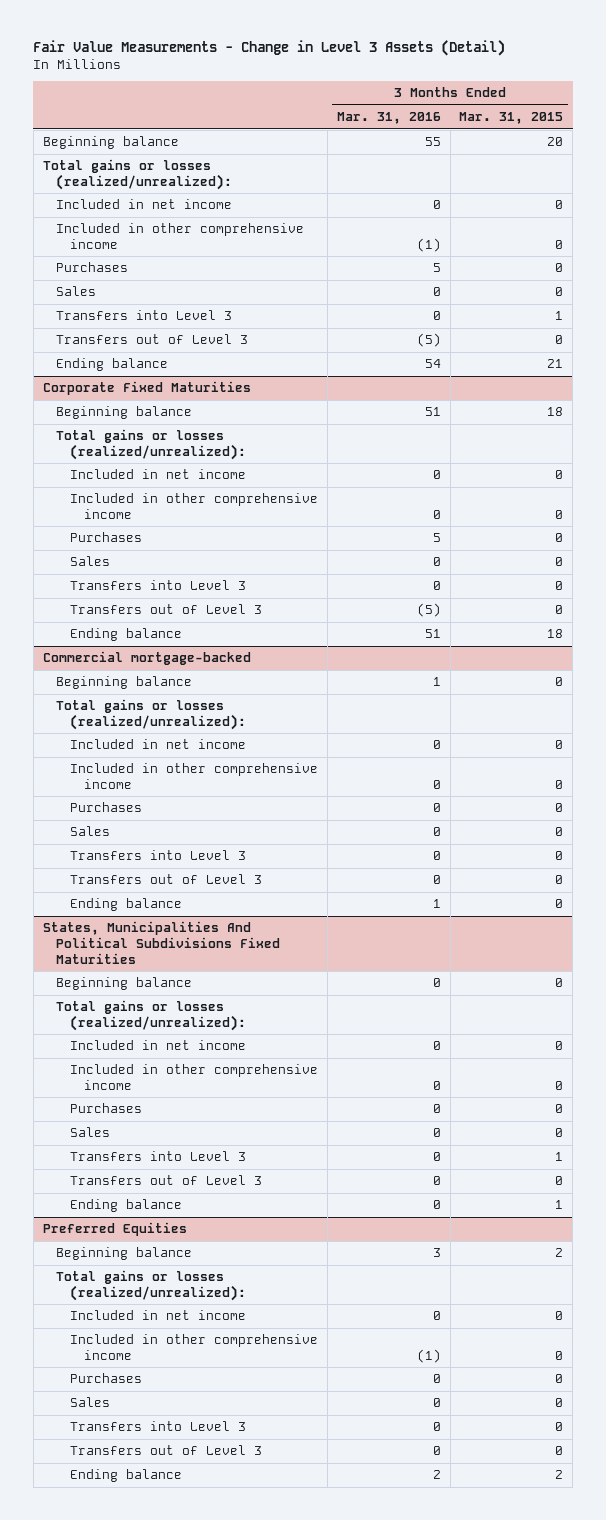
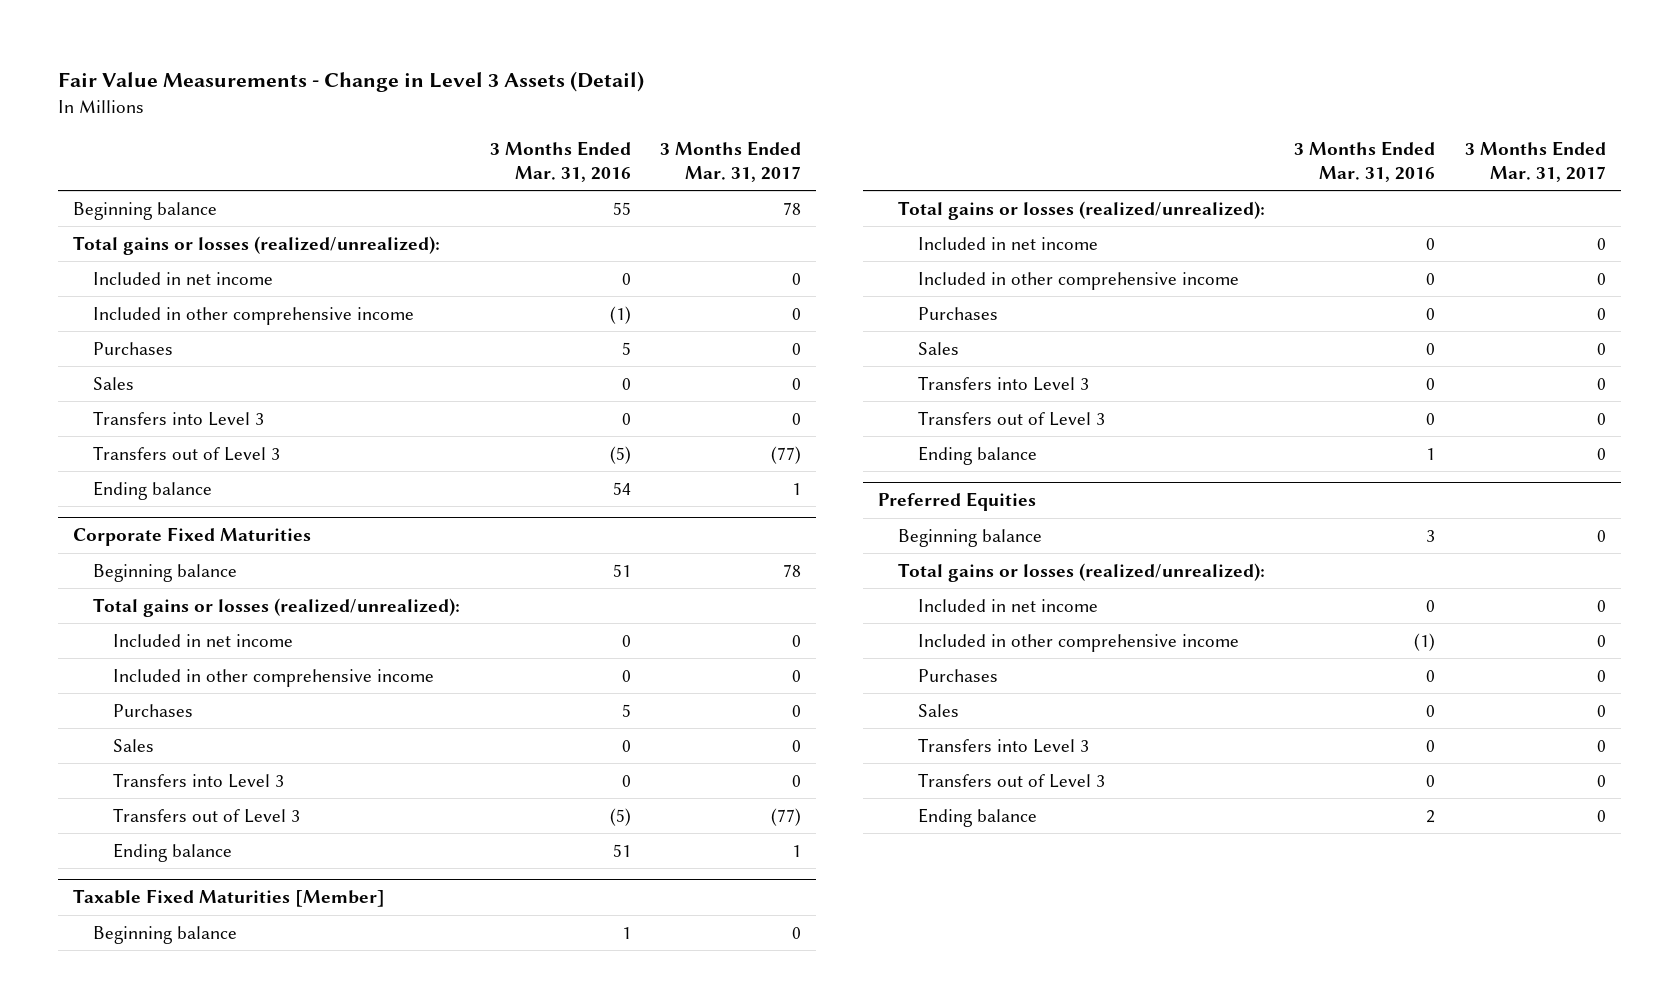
- | 3 Months Ended Mar. 31, 2016 | 3 Months Ended Mar. 31, 2015
+ | 3 Months Ended Mar. 31, 2016 | 3 Months Ended Mar. 31, 2017
- Commercial mortgage-backed
+ Taxable Fixed Maturities [Member]
- States, Municipalities And Political Subdivisions Fixed Maturities
- Beginning balance | 0 | 0
- Total gains or losses (realized/unrealized):
- Included in net income | 0 | 0
- Included in other comprehensive income | 0 | 0
- Purchases | 0 | 0
- Sales | 0 | 0
- Transfers into Level 3 | 0 | 1
- Transfers out of Level 3 | 0 | 0
- Ending balance | 0 | 1

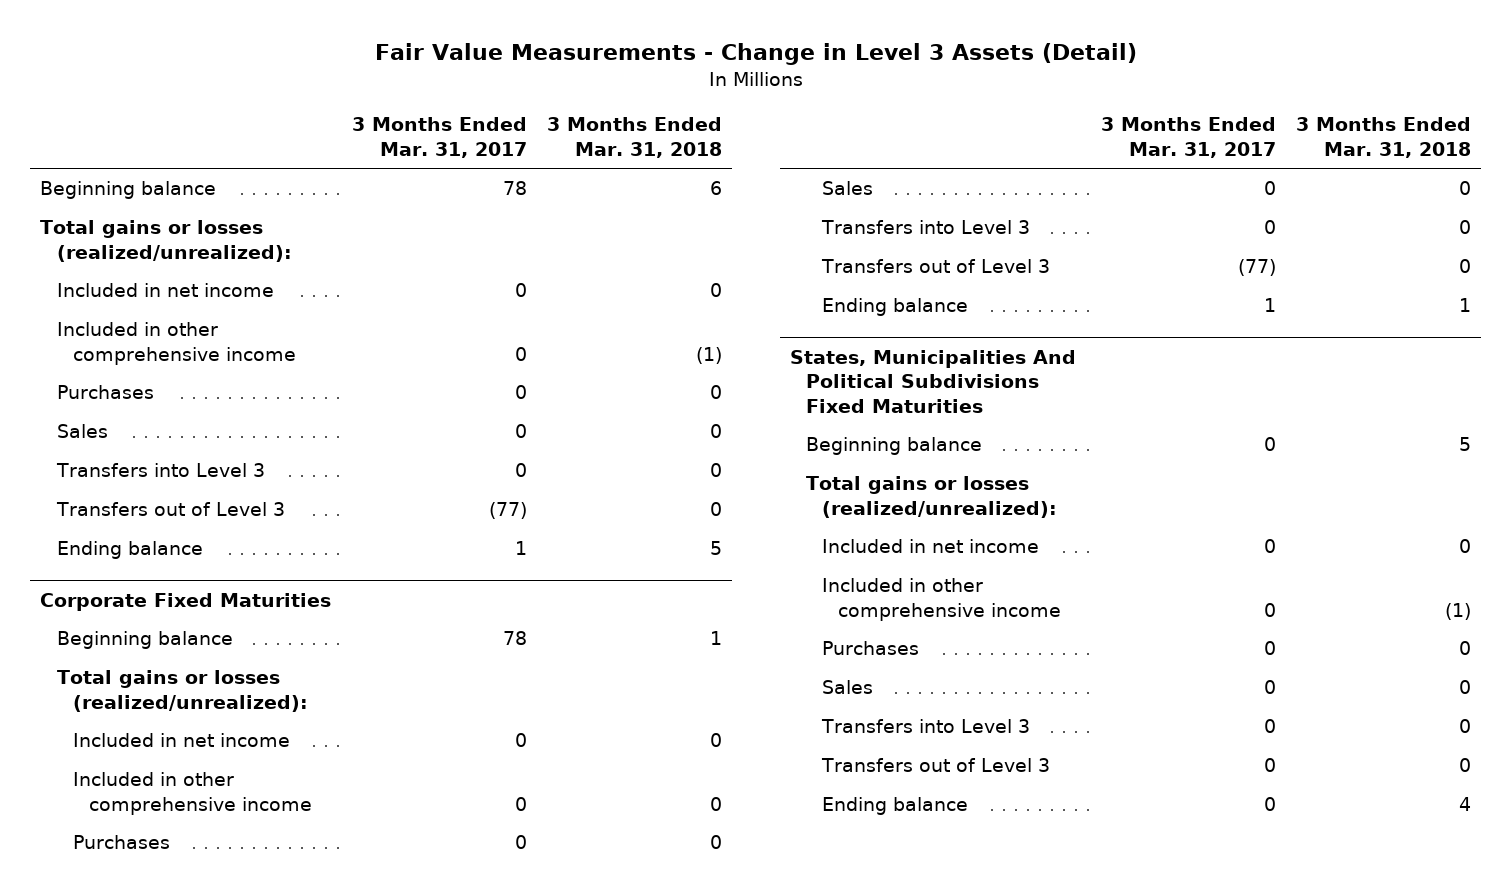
- | 3 Months Ended Mar. 31, 2016 | 3 Months Ended Mar. 31, 2017
+ | 3 Months Ended Mar. 31, 2017 | 3 Months Ended Mar. 31, 2018
- Taxable Fixed Maturities [Member]
- Beginning balance | 1 | 0
- Total gains or losses (realized/unrealized):
- Included in net income | 0 | 0
- Included in other comprehensive income | 0 | 0
- Purchases | 0 | 0
- Sales | 0 | 0
- Transfers into Level 3 | 0 | 0
- Transfers out of Level 3 | 0 | 0
- Ending balance | 1 | 0
- Preferred Equities
+ States, Municipalities And Political Subdivisions Fixed Maturities

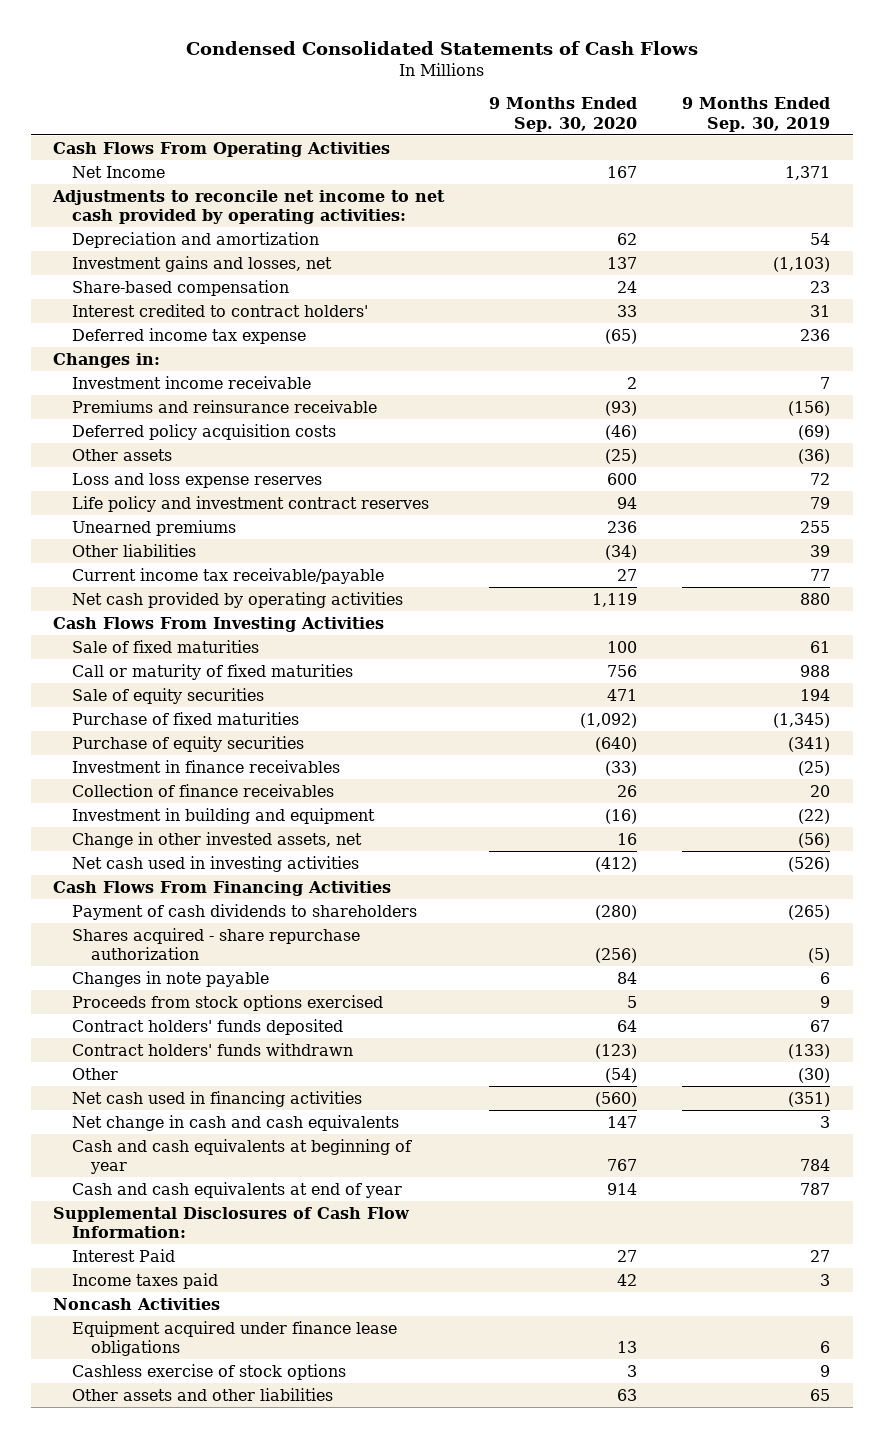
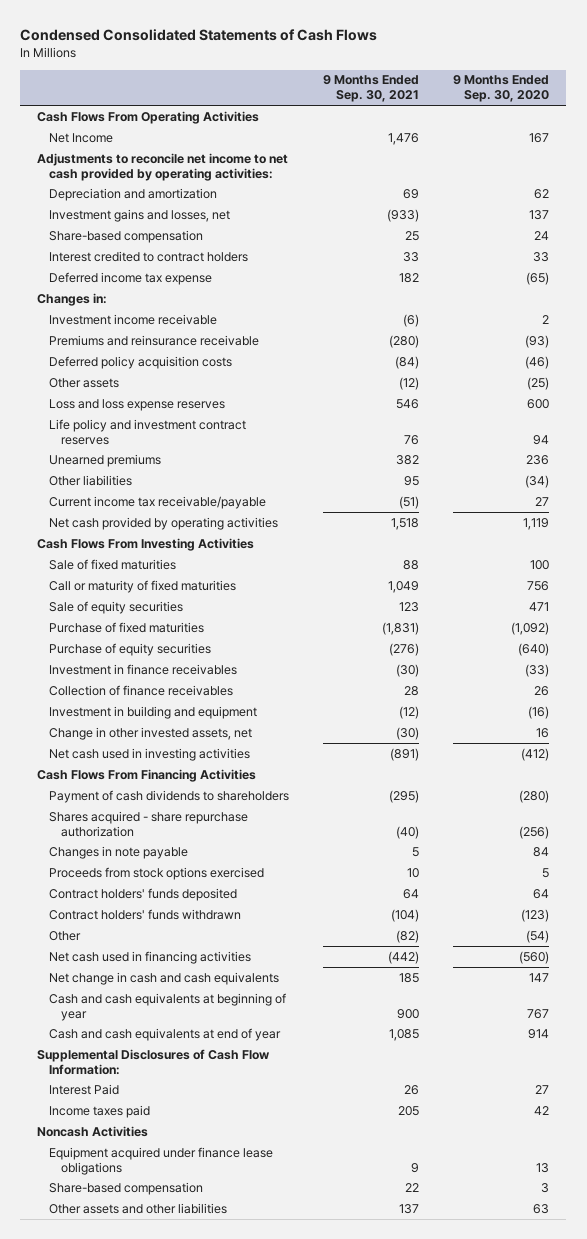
- | 9 Months Ended Sep. 30, 2020 | 9 Months Ended Sep. 30, 2019
+ | 9 Months Ended Sep. 30, 2021 | 9 Months Ended Sep. 30, 2020
- Interest credited to contract holders' | 33 | 31
+ Interest credited to contract holders | 33 | 33
- Cashless exercise of stock options | 3 | 9
+ Share-based compensation | 22 | 3

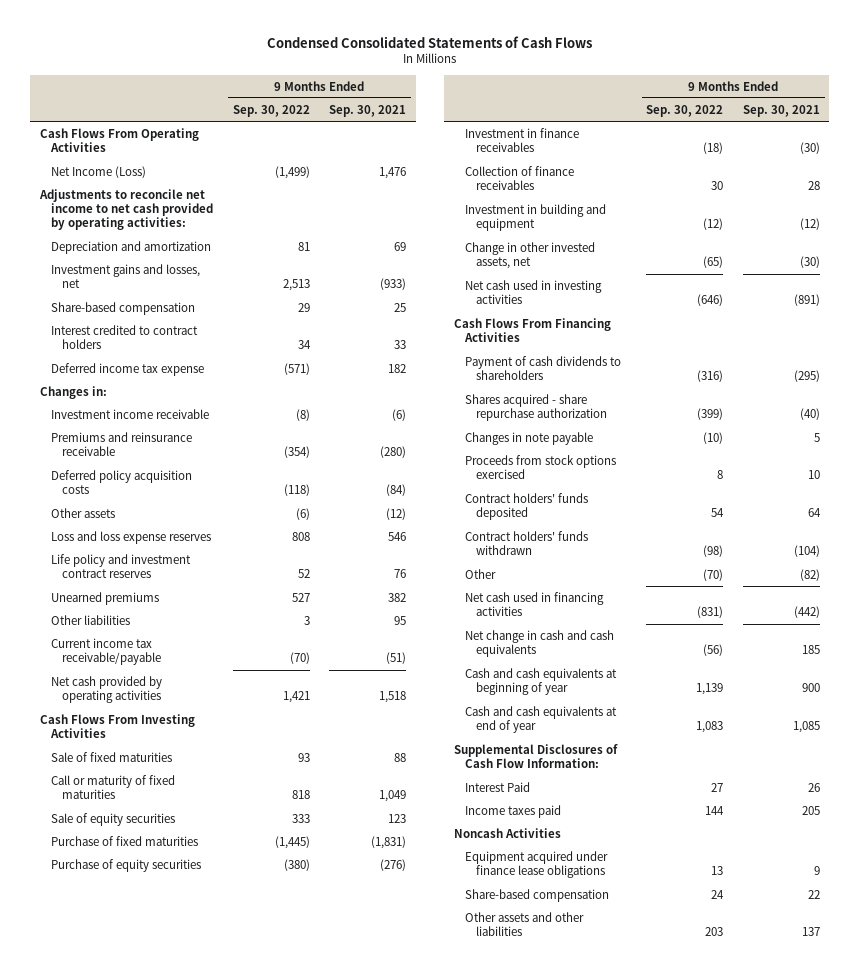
- | 9 Months Ended Sep. 30, 2021 | 9 Months Ended Sep. 30, 2020
+ | 9 Months Ended Sep. 30, 2022 | 9 Months Ended Sep. 30, 2021
- Net Income | 1,476 | 167
+ Net Income (Loss) | (1,499) | 1,476

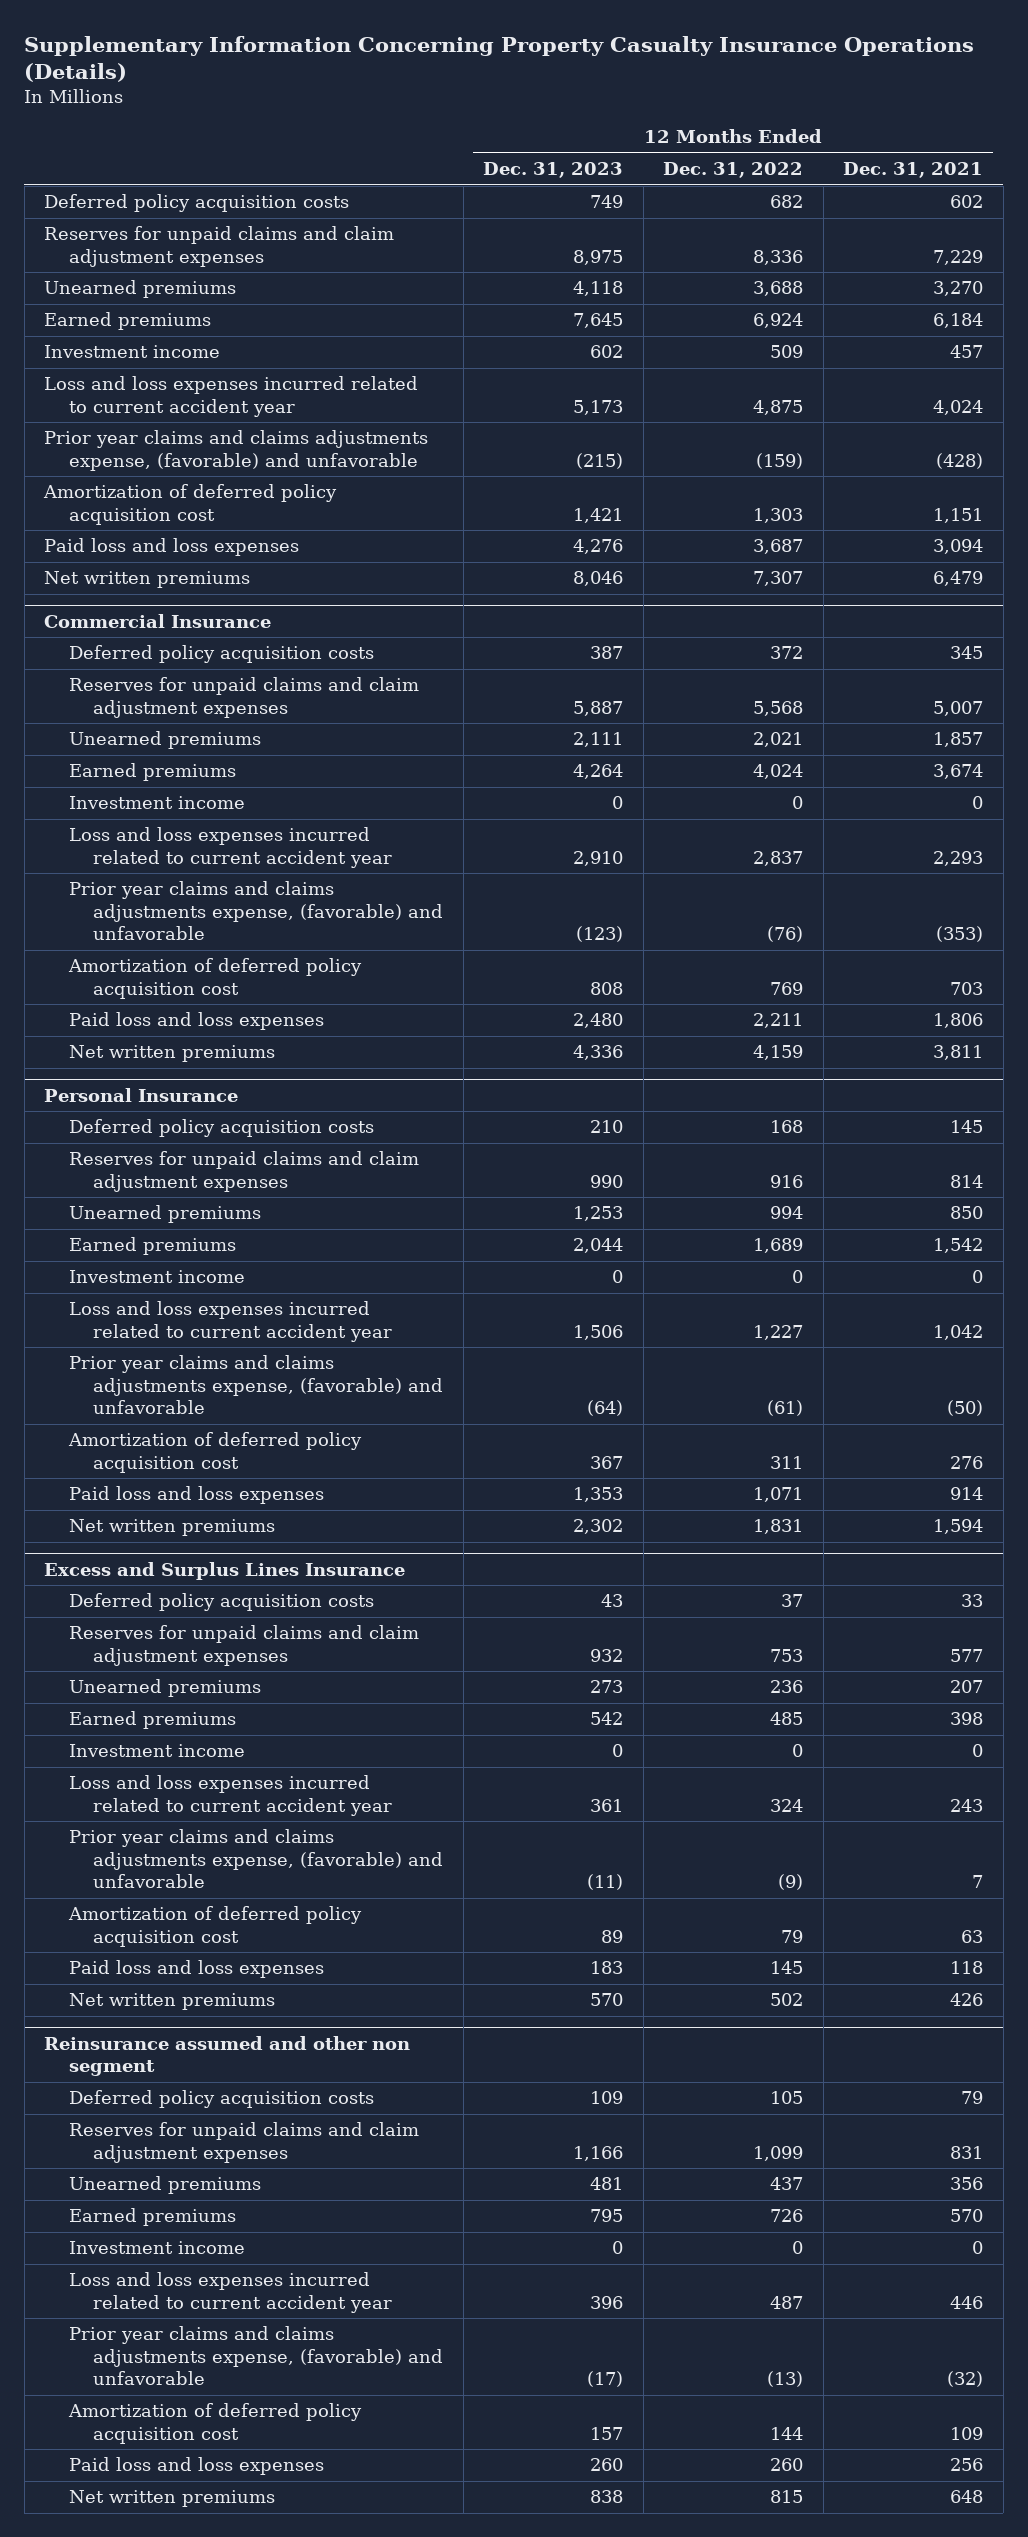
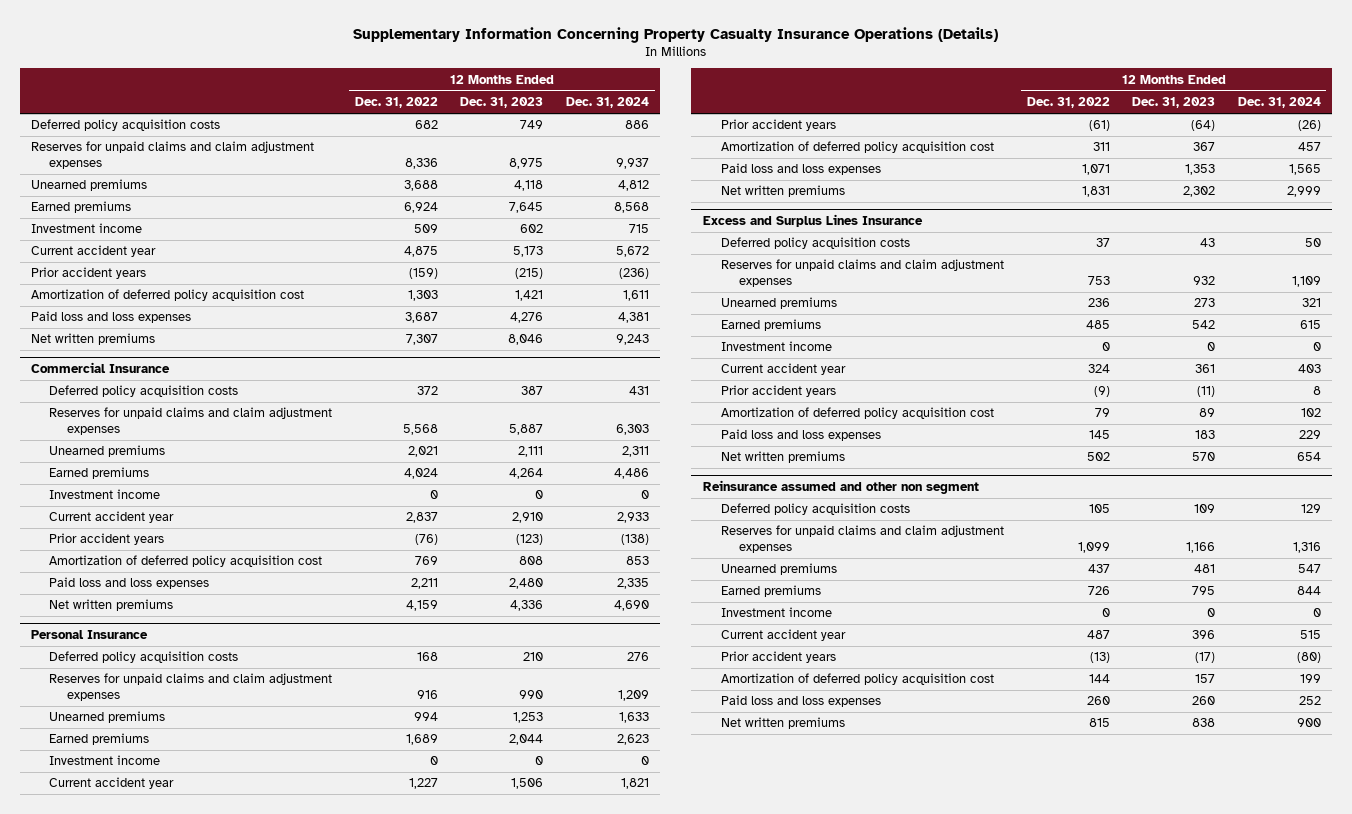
- | 12 Months Ended Dec. 31, 2023 | 12 Months Ended Dec. 31, 2022 | 12 Months Ended Dec. 31, 2021
+ | 12 Months Ended Dec. 31, 2022 | 12 Months Ended Dec. 31, 2023 | 12 Months Ended Dec. 31, 2024
- Loss and loss expenses incurred related to current accident year | 5,173 | 4,875 | 4,024
- Prior year claims and claims adjustments expense, (favorable) and unfavorable | (215) | (159) | (428)
+ Current accident year | 4,875 | 5,173 | 5,672
+ Prior accident years | (159) | (215) | (236)
@ Commercial Insurance
- Loss and loss expenses incurred related to current accident year | 2,910 | 2,837 | 2,293
- Prior year claims and claims adjustments expense, (favorable) and unfavorable | (123) | (76) | (353)
+ Current accident year | 2,837 | 2,910 | 2,933
+ Prior accident years | (76) | (123) | (138)
@ Personal Insurance
- Loss and loss expenses incurred related to current accident year | 1,506 | 1,227 | 1,042
- Prior year claims and claims adjustments expense, (favorable) and unfavorable | (64) | (61) | (50)
+ Current accident year | 1,227 | 1,506 | 1,821
+ Prior accident years | (61) | (64) | (26)
@ Excess and Surplus Lines Insurance
- Loss and loss expenses incurred related to current accident year | 361 | 324 | 243
- Prior year claims and claims adjustments expense, (favorable) and unfavorable | (11) | (9) | 7
+ Current accident year | 324 | 361 | 403
+ Prior accident years | (9) | (11) | 8
@ Reinsurance assumed and other non segment
- Loss and loss expenses incurred related to current accident year | 396 | 487 | 446
- Prior year claims and claims adjustments expense, (favorable) and unfavorable | (17) | (13) | (32)
+ Current accident year | 487 | 396 | 515
+ Prior accident years | (13) | (17) | (80)

